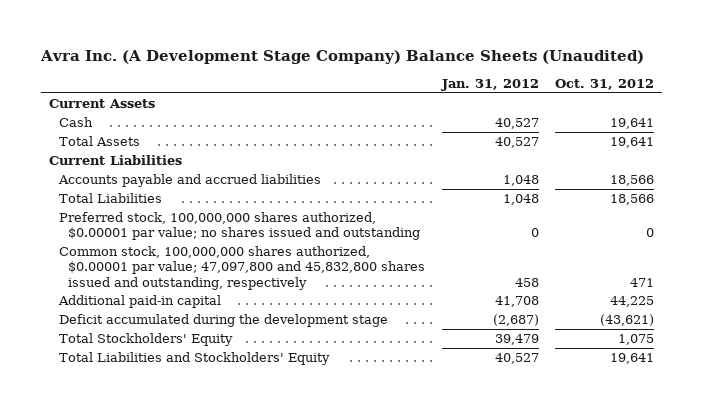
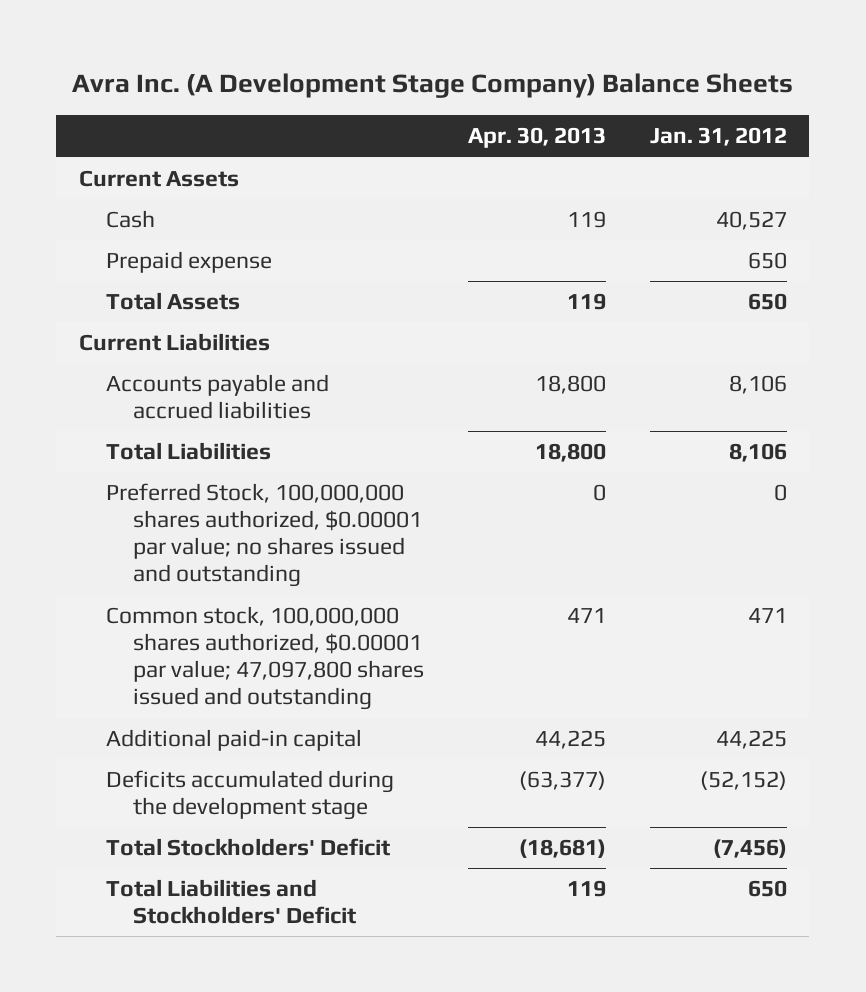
- Avra Inc. (A Development Stage Company) Balance Sheets (Unaudited)
+ Avra Inc. (A Development Stage Company) Balance Sheets
- | Jan. 31, 2012 | Oct. 31, 2012
+ | Apr. 30, 2013 | Jan. 31, 2012
- Total Assets | 40,527 | 19,641
+ Prepaid expense | | 650
+ Total Assets | 119 | 650
- Accounts payable and accrued liabilities | 1,048 | 18,566
- Total Liabilities | 1,048 | 18,566
- Preferred stock, 100,000,000 shares authorized, $0.00001 par value; no shares issued and outstanding | 0 | 0
- Common stock, 100,000,000 shares authorized, $0.00001 par value; 47,097,800 and 45,832,800 shares issued and outstanding, respectively | 458 | 471
- Additional paid-in capital | 41,708 | 44,225
- Deficit accumulated during the development stage | (2,687) | (43,621)
- Total Stockholders' Equity | 39,479 | 1,075
- Total Liabilities and Stockholders' Equity | 40,527 | 19,641
+ Accounts payable and accrued liabilities | 18,800 | 8,106
+ Total Liabilities | 18,800 | 8,106
+ Preferred Stock, 100,000,000 shares authorized, $0.00001 par value; no shares issued and outstanding | 0 | 0
+ Common stock, 100,000,000 shares authorized, $0.00001 par value; 47,097,800 shares issued and outstanding | 471 | 471
+ Additional paid-in capital | 44,225 | 44,225
+ Deficits accumulated during the development stage | (63,377) | (52,152)
+ Total Stockholders' Deficit | (18,681) | (7,456)
+ Total Liabilities and Stockholders' Deficit | 119 | 650

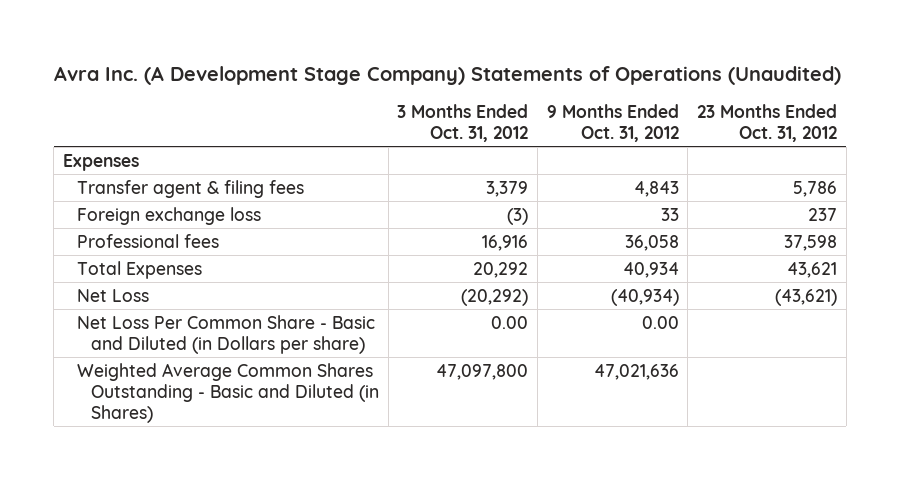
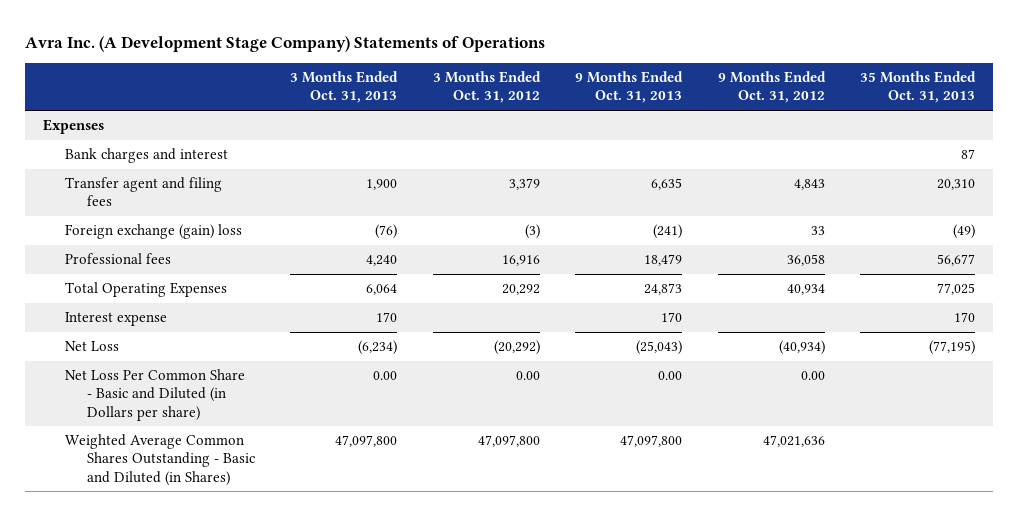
- Avra Inc. (A Development Stage Company) Statements of Operations (Unaudited)
+ Avra Inc. (A Development Stage Company) Statements of Operations
- | 3 Months Ended Oct. 31, 2012 | 9 Months Ended Oct. 31, 2012 | 23 Months Ended Oct. 31, 2012
+ | 3 Months Ended Oct. 31, 2013 | 3 Months Ended Oct. 31, 2012 | 9 Months Ended Oct. 31, 2013 | 9 Months Ended Oct. 31, 2012 | 35 Months Ended Oct. 31, 2013
- Transfer agent & filing fees | 3,379 | 4,843 | 5,786
- Foreign exchange loss | (3) | 33 | 237
+ Bank charges and interest | | | | | 87
+ Transfer agent and filing fees | 1,900 | 3,379 | 6,635 | 4,843 | 20,310
+ Foreign exchange (gain) loss | (76) | (3) | (241) | 33 | (49)
- Total Expenses | 20,292 | 40,934 | 43,621
+ Total Operating Expenses | 6,064 | 20,292 | 24,873 | 40,934 | 77,025
+ Interest expense | 170 | | 170 | | 170

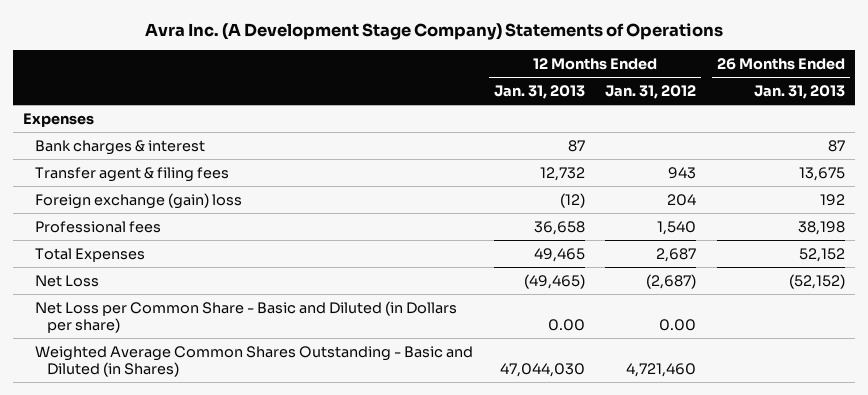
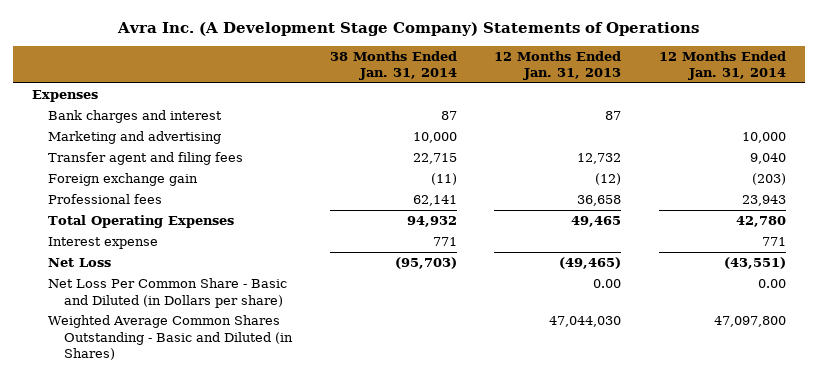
- | 12 Months Ended Jan. 31, 2013 | 12 Months Ended Jan. 31, 2012 | 26 Months Ended Jan. 31, 2013
+ | 38 Months Ended Jan. 31, 2014 | 12 Months Ended Jan. 31, 2013 | 12 Months Ended Jan. 31, 2014
- Bank charges & interest | 87 | | 87
- Transfer agent & filing fees | 12,732 | 943 | 13,675
- Foreign exchange (gain) loss | (12) | 204 | 192
+ Bank charges and interest | 87 | 87 |
+ Marketing and advertising | 10,000 | | 10,000
+ Transfer agent and filing fees | 22,715 | 12,732 | 9,040
+ Foreign exchange gain | (11) | (12) | (203)
- Total Expenses | 49,465 | 2,687 | 52,152
+ Total Operating Expenses | 94,932 | 49,465 | 42,780
+ Interest expense | 771 | | 771
- Net Loss per Common Share - Basic and Diluted (in Dollars per share) | 0.00 | 0.00 |
+ Net Loss Per Common Share - Basic and Diluted (in Dollars per share) | | 0.00 | 0.00

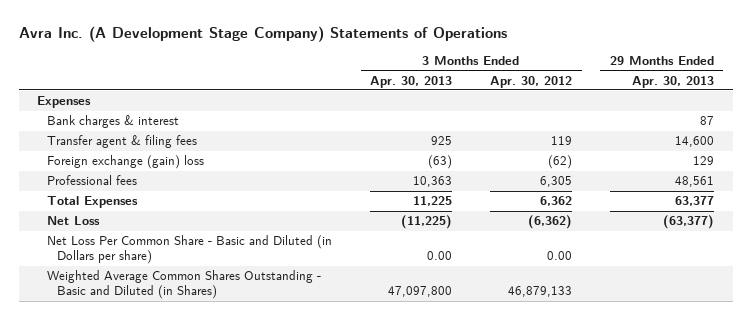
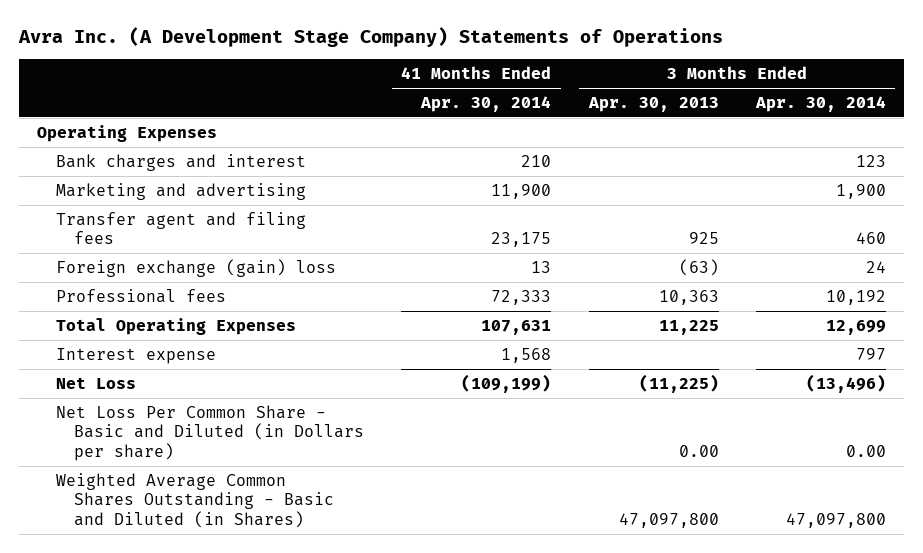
- | 3 Months Ended Apr. 30, 2013 | 3 Months Ended Apr. 30, 2012 | 29 Months Ended Apr. 30, 2013
+ | 41 Months Ended Apr. 30, 2014 | 3 Months Ended Apr. 30, 2013 | 3 Months Ended Apr. 30, 2014
- Expenses
- Bank charges & interest | | | 87
- Transfer agent & filing fees | 925 | 119 | 14,600
+ Operating Expenses
+ Bank charges and interest | 210 | | 123
+ Marketing and advertising | 11,900 | | 1,900
+ Transfer agent and filing fees | 23,175 | 925 | 460
- Total Expenses | 11,225 | 6,362 | 63,377
+ Total Operating Expenses | 107,631 | 11,225 | 12,699
+ Interest expense | 1,568 | | 797

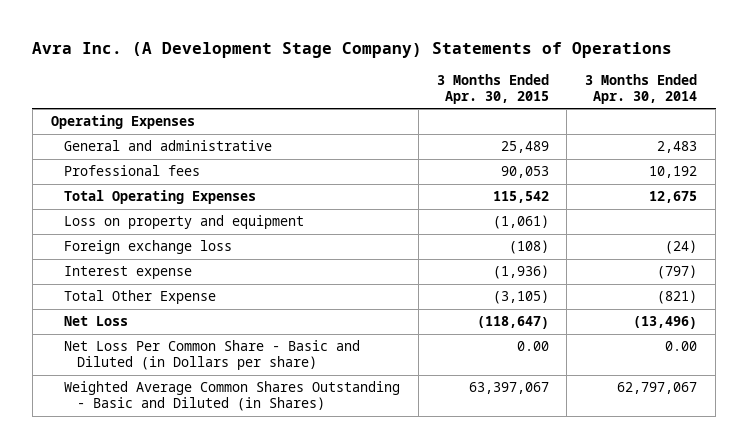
- | 41 Months Ended Apr. 30, 2014 | 3 Months Ended Apr. 30, 2013 | 3 Months Ended Apr. 30, 2014
+ | 3 Months Ended Apr. 30, 2015 | 3 Months Ended Apr. 30, 2014
- Bank charges and interest | 210 | | 123
- Marketing and advertising | 11,900 | | 1,900
- Transfer agent and filing fees | 23,175 | 925 | 460
- Foreign exchange (gain) loss | 13 | (63) | 24
+ General and administrative | 25,489 | 2,483
- Total Operating Expenses | 107,631 | 11,225 | 12,699
- Interest expense | 1,568 | | 797
+ Total Operating Expenses | 115,542 | 12,675
+ Loss on property and equipment | (1,061) |
+ Foreign exchange loss | (108) | (24)
+ Interest expense | (1,936) | (797)
+ Total Other Expense | (3,105) | (821)
- Weighted Average Common Shares Outstanding - Basic and Diluted (in Shares) | | 47,097,800 | 47,097,800
+ Weighted Average Common Shares Outstanding - Basic and Diluted (in Shares) | 63,397,067 | 62,797,067

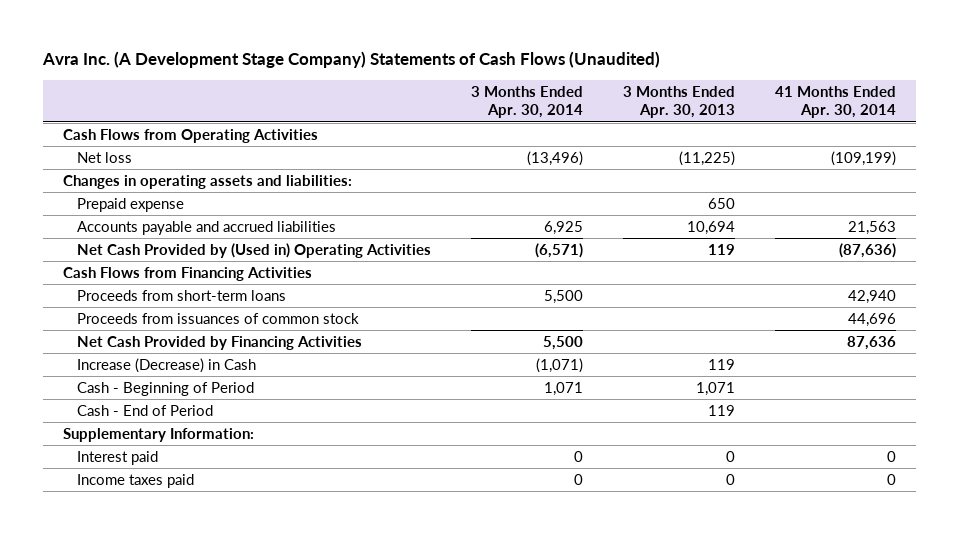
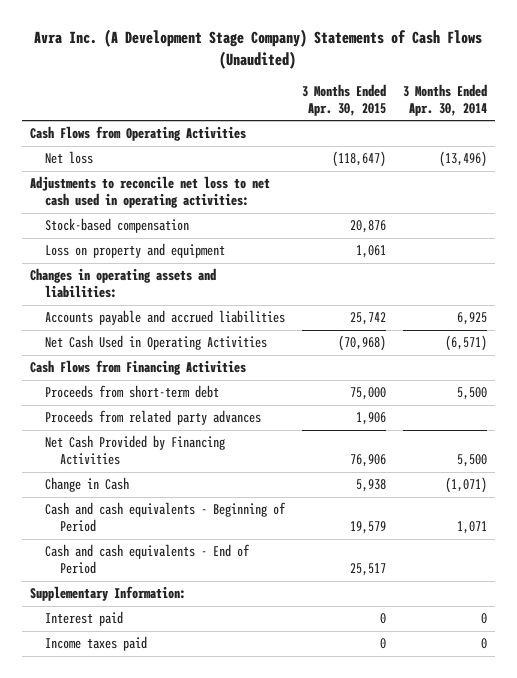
- | 3 Months Ended Apr. 30, 2014 | 3 Months Ended Apr. 30, 2013 | 41 Months Ended Apr. 30, 2014
+ | 3 Months Ended Apr. 30, 2015 | 3 Months Ended Apr. 30, 2014
+ Adjustments to reconcile net loss to net cash used in operating activities:
+ Stock-based compensation | 20,876 |
+ Loss on property and equipment | 1,061 |
- Prepaid expense | | 650 |
- Net Cash Provided by (Used in) Operating Activities | (6,571) | 119 | (87,636)
+ Net Cash Used in Operating Activities | (70,968) | (6,571)
- Proceeds from short-term loans | 5,500 | | 42,940
- Proceeds from issuances of common stock | | | 44,696
+ Proceeds from short-term debt | 75,000 | 5,500
+ Proceeds from related party advances | 1,906 |
- Increase (Decrease) in Cash | (1,071) | 119 |
- Cash - Beginning of Period | 1,071 | 1,071 |
- Cash - End of Period | | 119 |
+ Change in Cash | 5,938 | (1,071)
+ Cash and cash equivalents - Beginning of Period | 19,579 | 1,071
+ Cash and cash equivalents - End of Period | 25,517 |

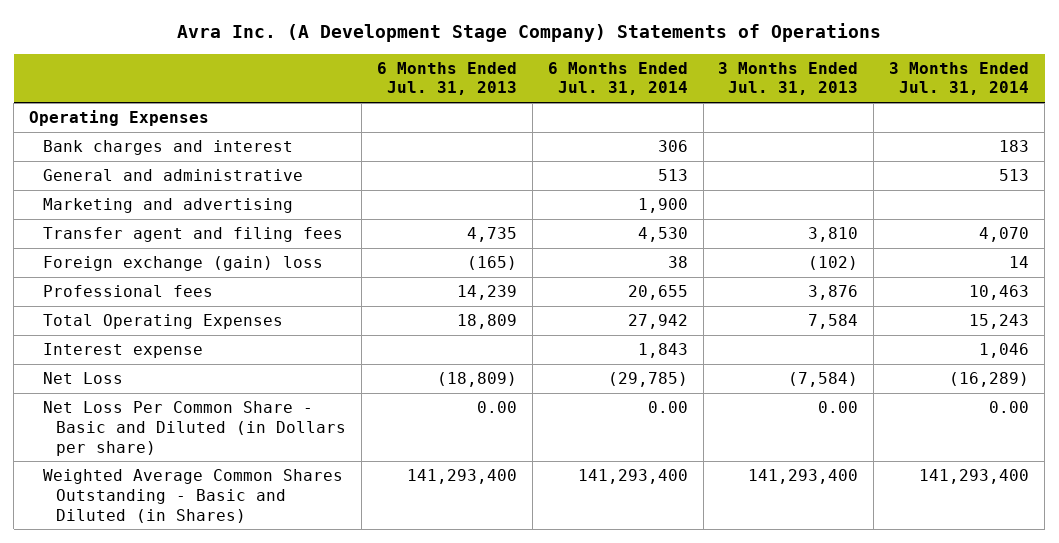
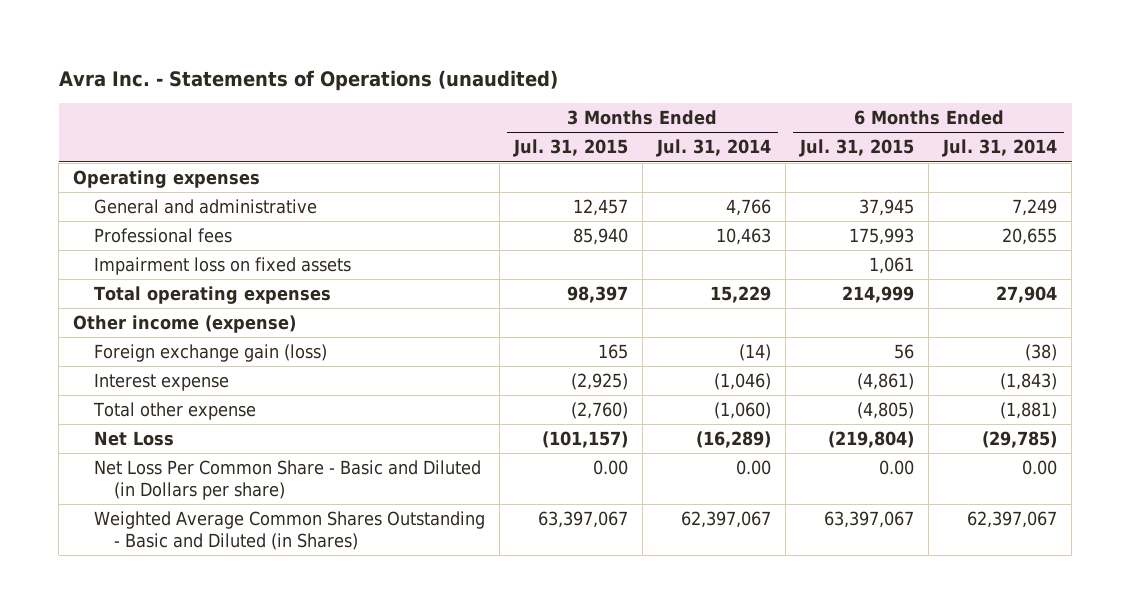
- Avra Inc. (A Development Stage Company) Statements of Operations
+ Avra Inc. - Statements of Operations (unaudited)
- | 6 Months Ended Jul. 31, 2013 | 6 Months Ended Jul. 31, 2014 | 3 Months Ended Jul. 31, 2013 | 3 Months Ended Jul. 31, 2014
+ | 3 Months Ended Jul. 31, 2015 | 3 Months Ended Jul. 31, 2014 | 6 Months Ended Jul. 31, 2015 | 6 Months Ended Jul. 31, 2014
- Operating Expenses
- Bank charges and interest | | 306 | | 183
- General and administrative | | 513 | | 513
- Marketing and advertising | | 1,900 | |
- Transfer agent and filing fees | 4,735 | 4,530 | 3,810 | 4,070
- Foreign exchange (gain) loss | (165) | 38 | (102) | 14
+ Operating expenses
+ General and administrative | 12,457 | 4,766 | 37,945 | 7,249
- Total Operating Expenses | 18,809 | 27,942 | 7,584 | 15,243
- Interest expense | | 1,843 | | 1,046
+ Impairment loss on fixed assets | | | 1,061 |
+ Total operating expenses | 98,397 | 15,229 | 214,999 | 27,904
+ Other income (expense)
+ Foreign exchange gain (loss) | 165 | (14) | 56 | (38)
+ Interest expense | (2,925) | (1,046) | (4,861) | (1,843)
+ Total other expense | (2,760) | (1,060) | (4,805) | (1,881)
- Weighted Average Common Shares Outstanding - Basic and Diluted (in Shares) | 141,293,400 | 141,293,400 | 141,293,400 | 141,293,400
+ Weighted Average Common Shares Outstanding - Basic and Diluted (in Shares) | 63,397,067 | 62,397,067 | 63,397,067 | 62,397,067

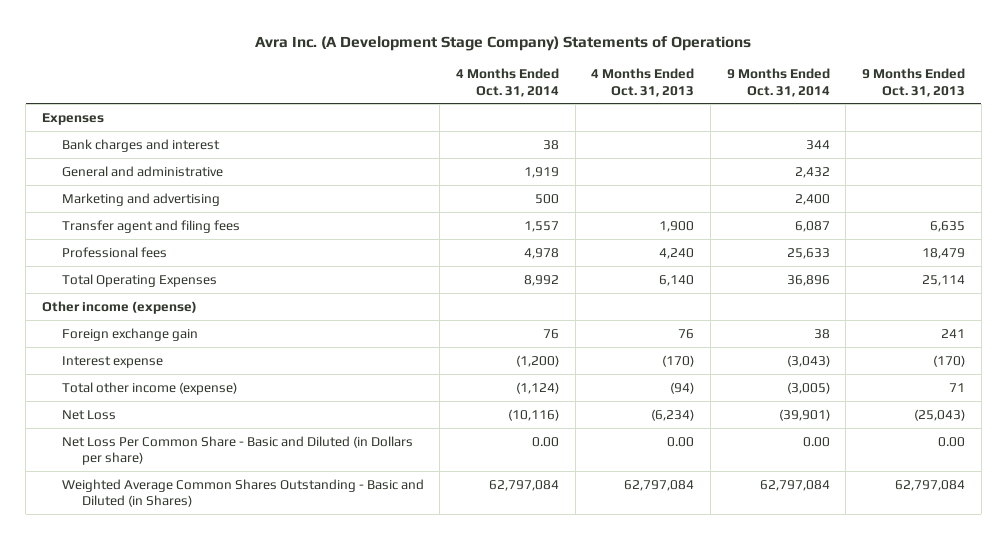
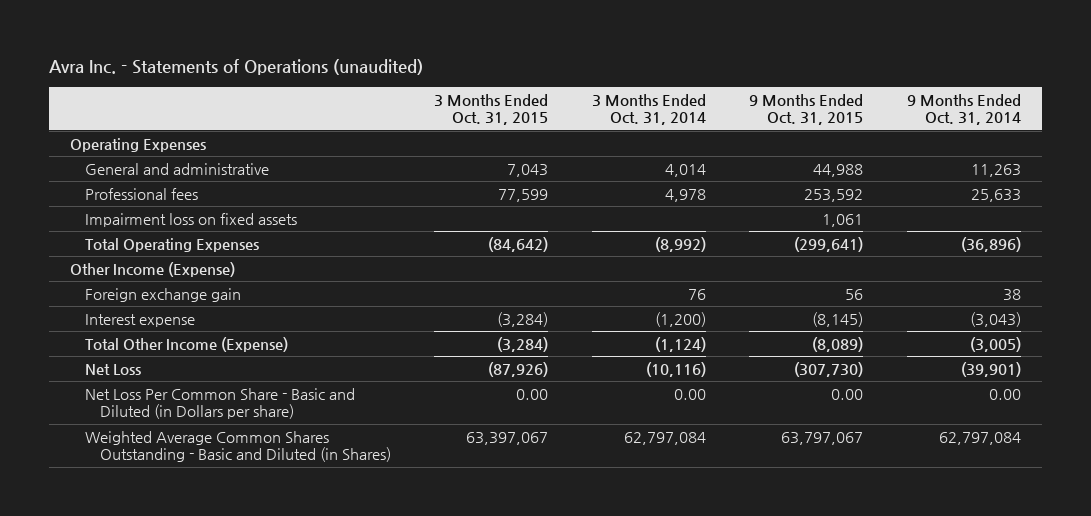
- Avra Inc. (A Development Stage Company) Statements of Operations
+ Avra Inc. - Statements of Operations (unaudited)
- | 4 Months Ended Oct. 31, 2014 | 4 Months Ended Oct. 31, 2013 | 9 Months Ended Oct. 31, 2014 | 9 Months Ended Oct. 31, 2013
+ | 3 Months Ended Oct. 31, 2015 | 3 Months Ended Oct. 31, 2014 | 9 Months Ended Oct. 31, 2015 | 9 Months Ended Oct. 31, 2014
- Expenses
- Bank charges and interest | 38 | | 344 |
- General and administrative | 1,919 | | 2,432 |
- Marketing and advertising | 500 | | 2,400 |
- Transfer agent and filing fees | 1,557 | 1,900 | 6,087 | 6,635
+ Operating Expenses
+ General and administrative | 7,043 | 4,014 | 44,988 | 11,263
- Total Operating Expenses | 8,992 | 6,140 | 36,896 | 25,114
- Other income (expense)
+ Impairment loss on fixed assets | | | 1,061 |
+ Total Operating Expenses | (84,642) | (8,992) | (299,641) | (36,896)
+ Other Income (Expense)
- Total other income (expense) | (1,124) | (94) | (3,005) | 71
+ Total Other Income (Expense) | (3,284) | (1,124) | (8,089) | (3,005)

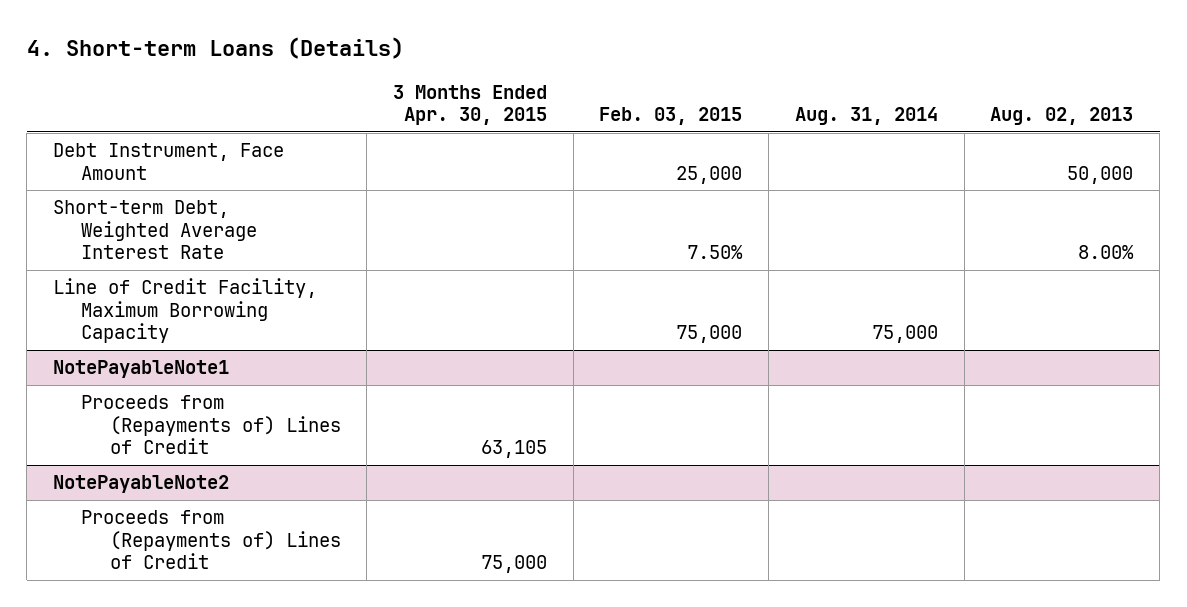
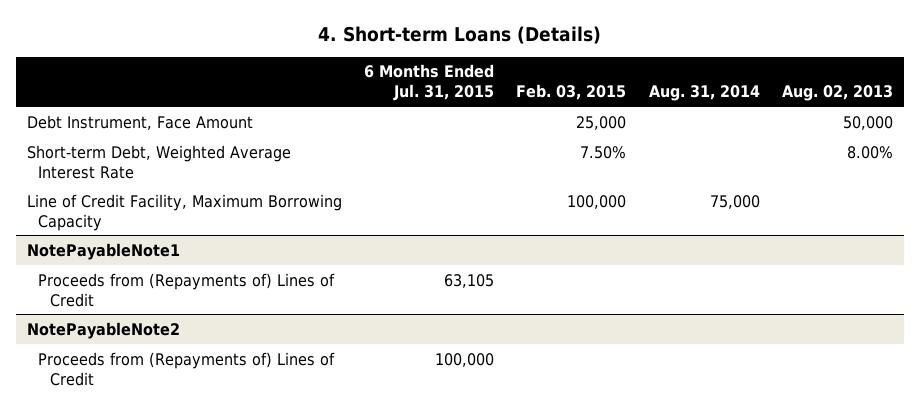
- | 3 Months Ended Apr. 30, 2015 | Feb. 03, 2015 | Aug. 31, 2014 | Aug. 02, 2013
+ | 6 Months Ended Jul. 31, 2015 | Feb. 03, 2015 | Aug. 31, 2014 | Aug. 02, 2013
- Line of Credit Facility, Maximum Borrowing Capacity | | 75,000 | 75,000 |
+ Line of Credit Facility, Maximum Borrowing Capacity | | 100,000 | 75,000 |

